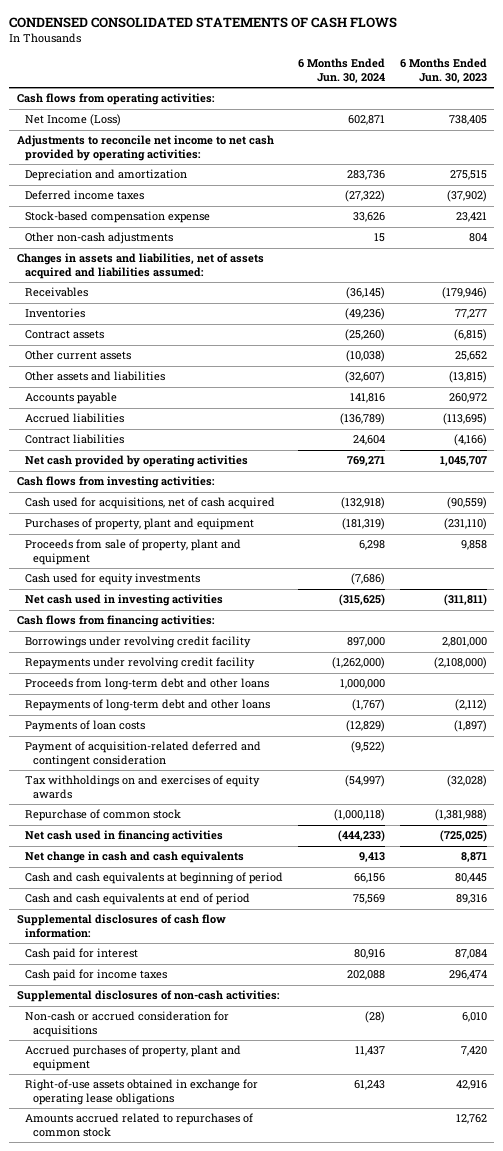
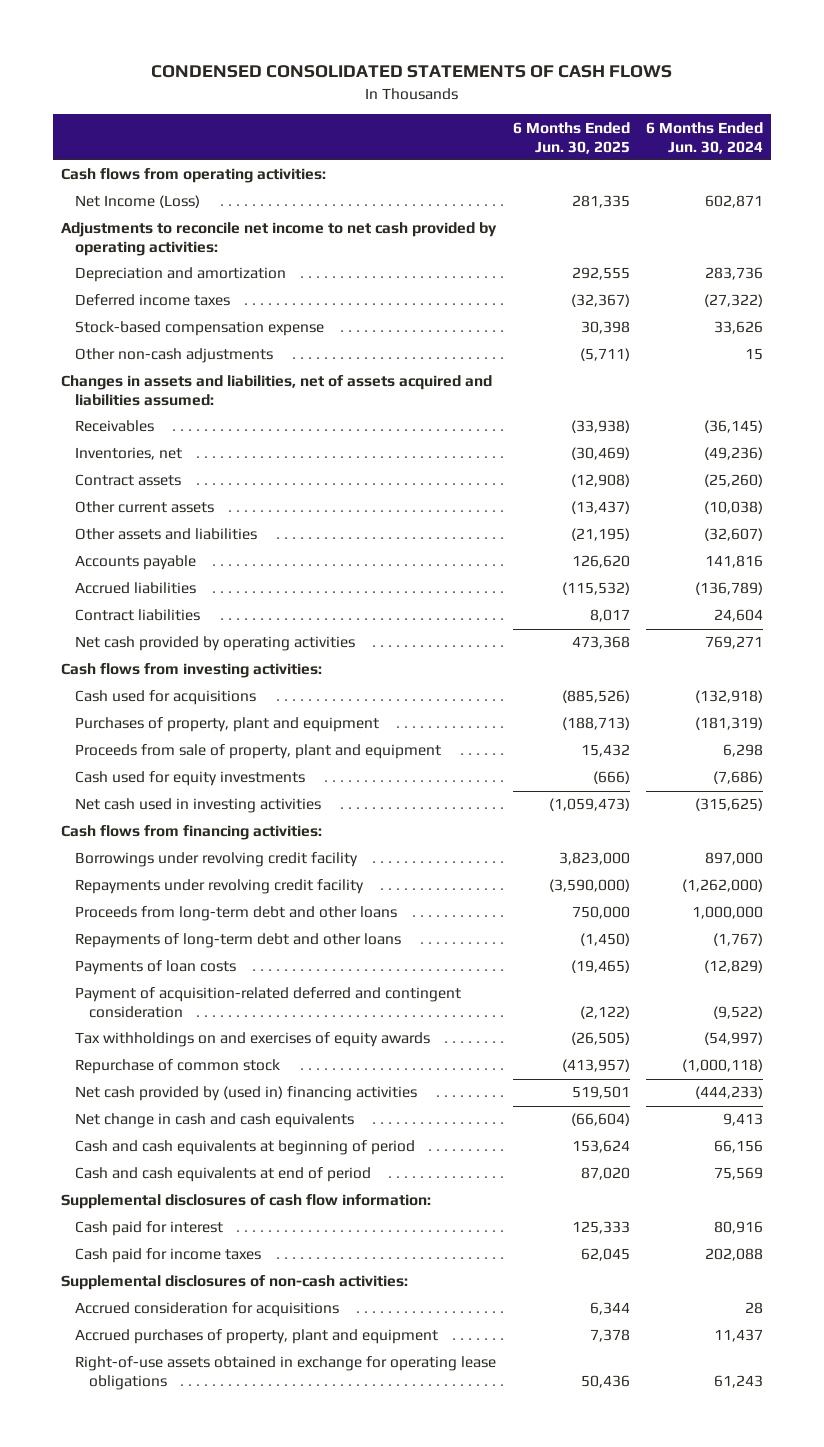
- | 6 Months Ended Jun. 30, 2024 | 6 Months Ended Jun. 30, 2023
+ | 6 Months Ended Jun. 30, 2025 | 6 Months Ended Jun. 30, 2024
- Inventories | (49,236) | 77,277
+ Inventories, net | (30,469) | (49,236)
- Cash used for acquisitions, net of cash acquired | (132,918) | (90,559)
+ Cash used for acquisitions | (885,526) | (132,918)
- Net cash used in financing activities | (444,233) | (725,025)
+ Net cash provided by (used in) financing activities | 519,501 | (444,233)
- Non-cash or accrued consideration for acquisitions | (28) | 6,010
+ Accrued consideration for acquisitions | 6,344 | 28
- Amounts accrued related to repurchases of common stock | | 12,762

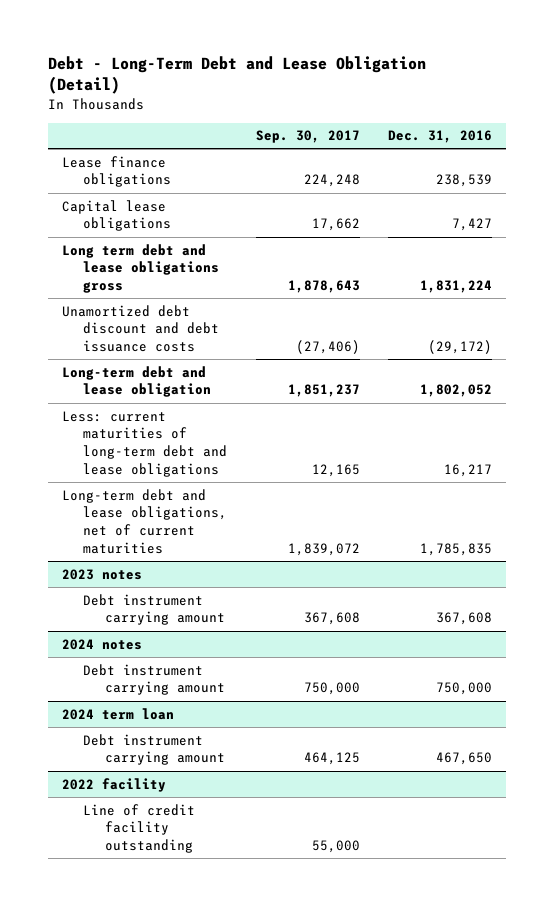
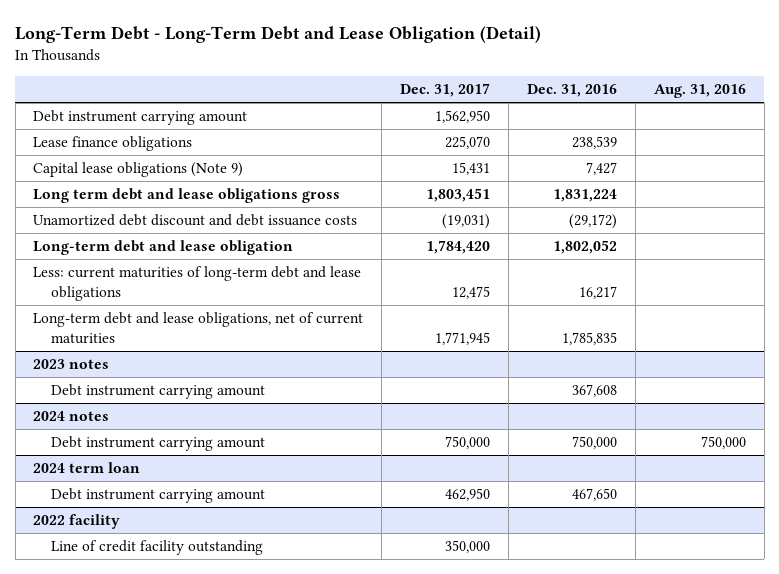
- Debt - Long-Term Debt and Lease Obligation (Detail)
+ Long-Term Debt - Long-Term Debt and Lease Obligation (Detail)
- | Sep. 30, 2017 | Dec. 31, 2016
+ | Dec. 31, 2017 | Dec. 31, 2016 | Aug. 31, 2016
+ Debt instrument carrying amount | 1,562,950 | |
- Capital lease obligations | 17,662 | 7,427
+ Capital lease obligations (Note 9) | 15,431 | 7,427 |

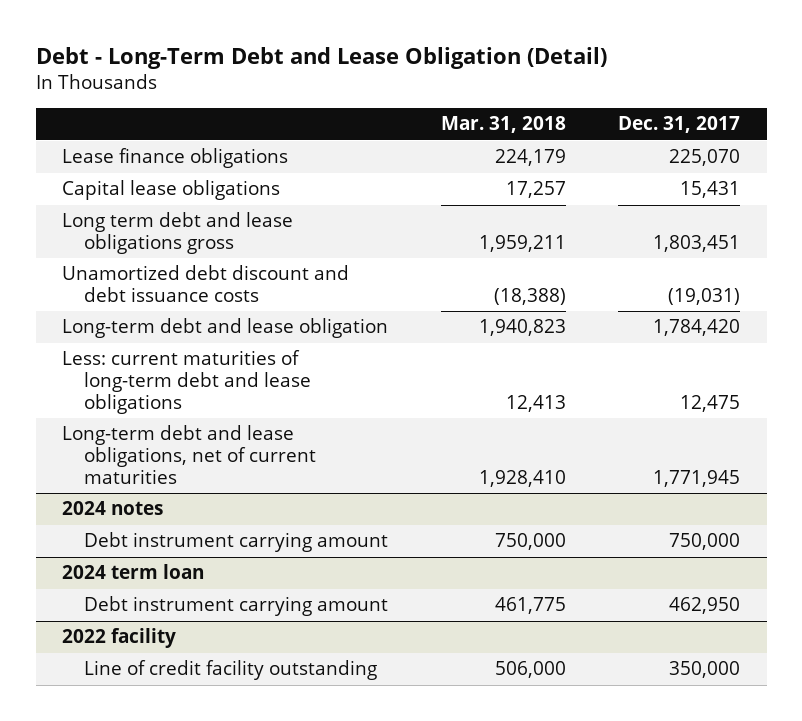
- Long-Term Debt - Long-Term Debt and Lease Obligation (Detail)
+ Debt - Long-Term Debt and Lease Obligation (Detail)
- | Dec. 31, 2017 | Dec. 31, 2016 | Aug. 31, 2016
+ | Mar. 31, 2018 | Dec. 31, 2017
- Debt instrument carrying amount | 1,562,950 | |
- Capital lease obligations (Note 9) | 15,431 | 7,427 |
+ Capital lease obligations | 17,257 | 15,431
- 2023 notes
- Debt instrument carrying amount | | 367,608 |

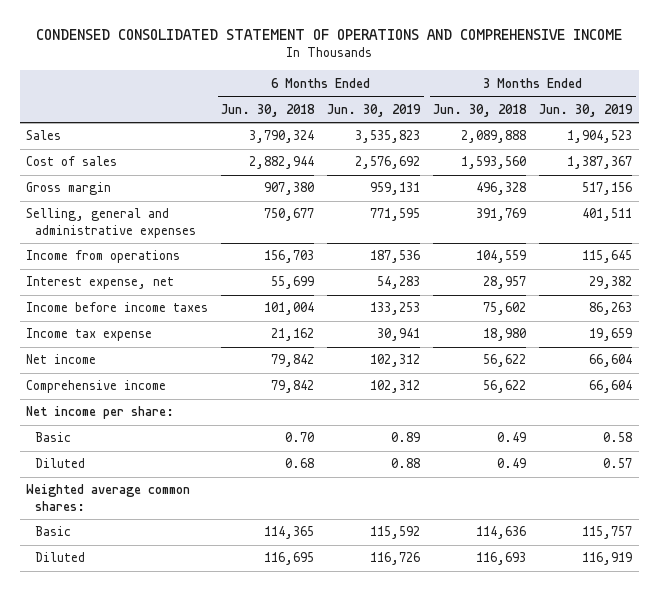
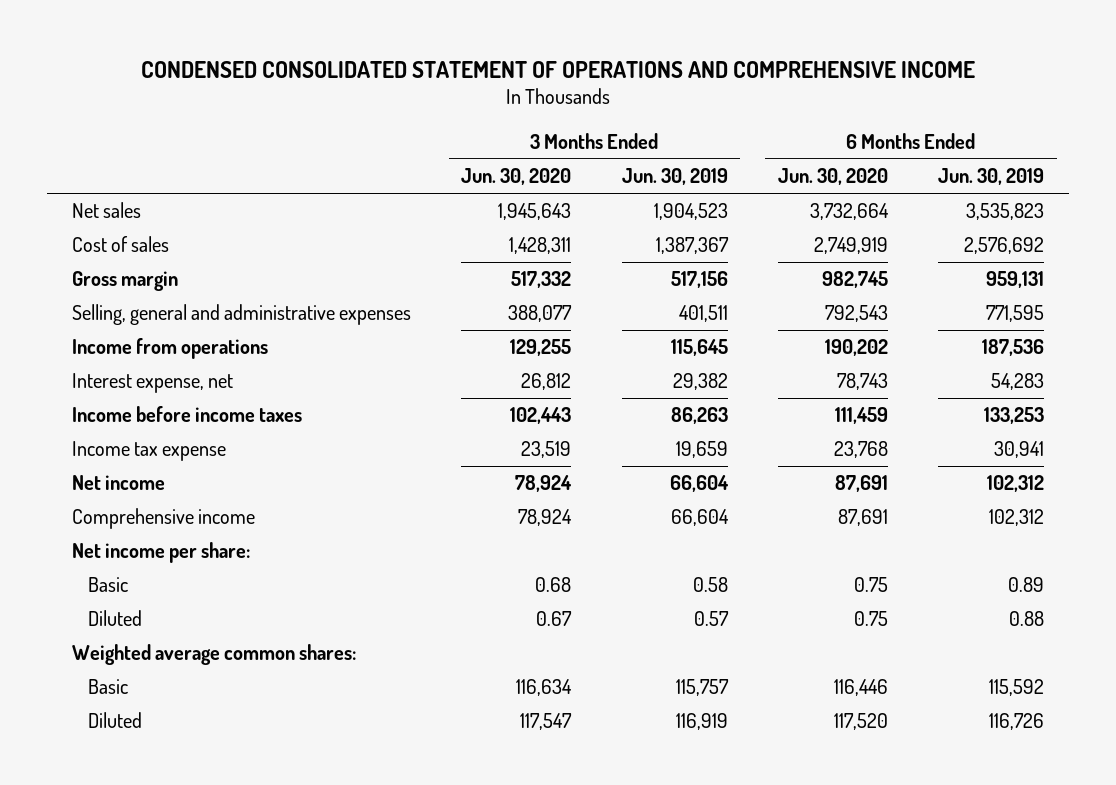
- | 6 Months Ended Jun. 30, 2018 | 6 Months Ended Jun. 30, 2019 | 3 Months Ended Jun. 30, 2018 | 3 Months Ended Jun. 30, 2019
+ | 3 Months Ended Jun. 30, 2020 | 3 Months Ended Jun. 30, 2019 | 6 Months Ended Jun. 30, 2020 | 6 Months Ended Jun. 30, 2019
- Sales | 3,790,324 | 3,535,823 | 2,089,888 | 1,904,523
+ Net sales | 1,945,643 | 1,904,523 | 3,732,664 | 3,535,823

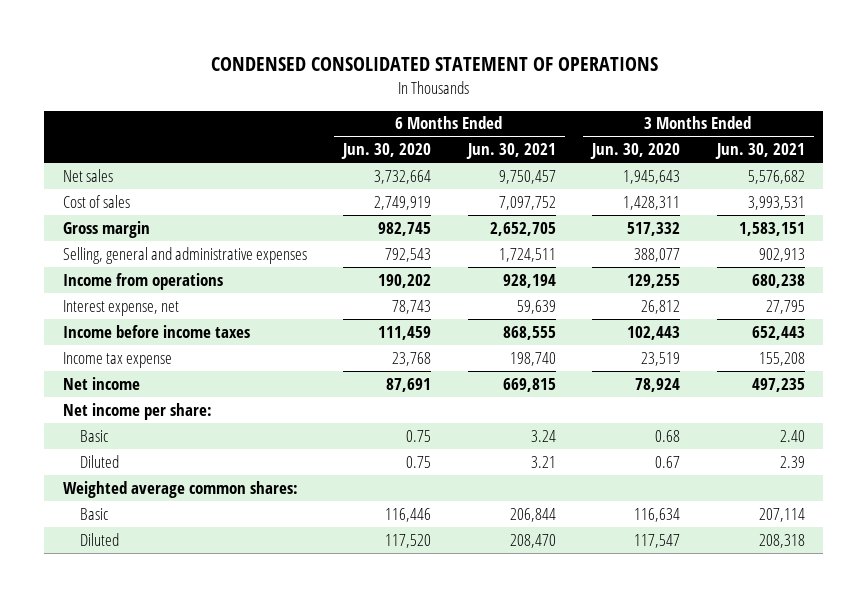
- CONDENSED CONSOLIDATED STATEMENT OF OPERATIONS AND COMPREHENSIVE INCOME
+ CONDENSED CONSOLIDATED STATEMENT OF OPERATIONS
- | 3 Months Ended Jun. 30, 2020 | 3 Months Ended Jun. 30, 2019 | 6 Months Ended Jun. 30, 2020 | 6 Months Ended Jun. 30, 2019
+ | 6 Months Ended Jun. 30, 2020 | 6 Months Ended Jun. 30, 2021 | 3 Months Ended Jun. 30, 2020 | 3 Months Ended Jun. 30, 2021
- Comprehensive income | 78,924 | 66,604 | 87,691 | 102,312

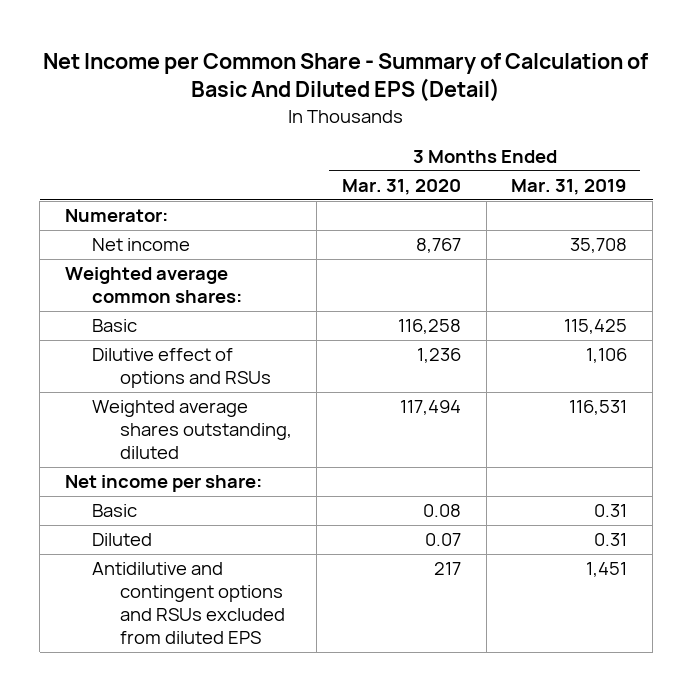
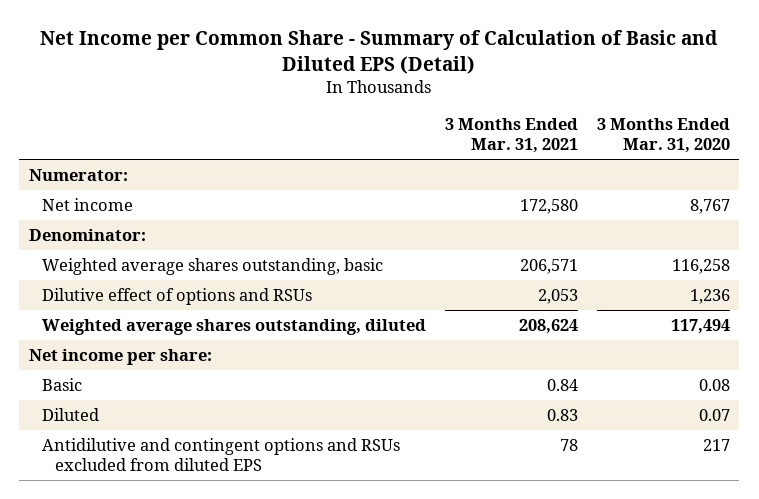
- Net Income per Common Share - Summary of Calculation of Basic And Diluted EPS (Detail)
+ Net Income per Common Share - Summary of Calculation of Basic and Diluted EPS (Detail)
- | 3 Months Ended Mar. 31, 2020 | 3 Months Ended Mar. 31, 2019
+ | 3 Months Ended Mar. 31, 2021 | 3 Months Ended Mar. 31, 2020
- Weighted average common shares:
- Basic | 116,258 | 115,425
+ Denominator:
+ Weighted average shares outstanding, basic | 206,571 | 116,258

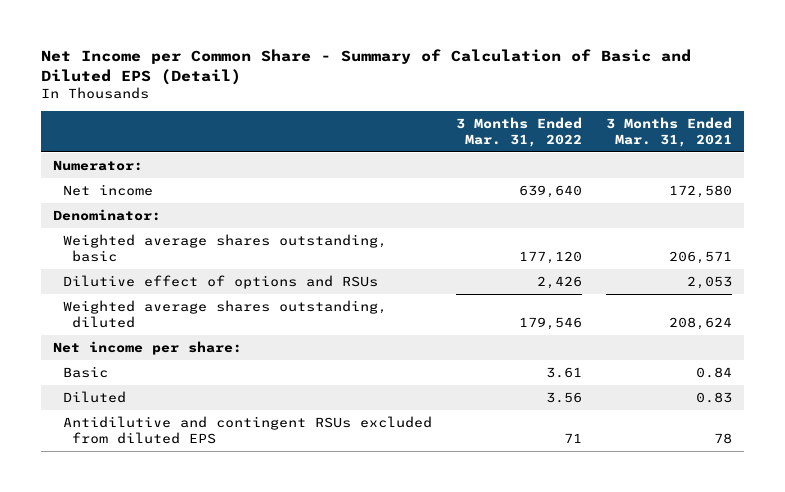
- | 3 Months Ended Mar. 31, 2021 | 3 Months Ended Mar. 31, 2020
+ | 3 Months Ended Mar. 31, 2022 | 3 Months Ended Mar. 31, 2021
- Antidilutive and contingent options and RSUs excluded from diluted EPS | 78 | 217
+ Antidilutive and contingent RSUs excluded from diluted EPS | 71 | 78

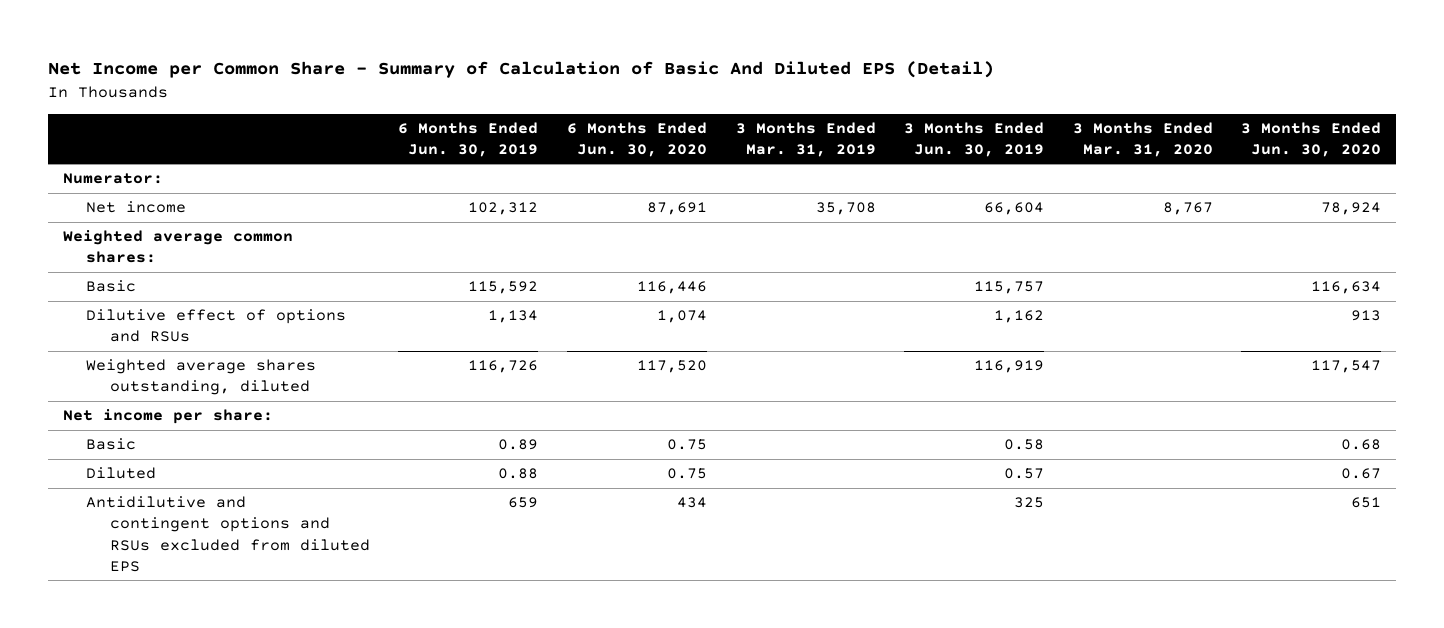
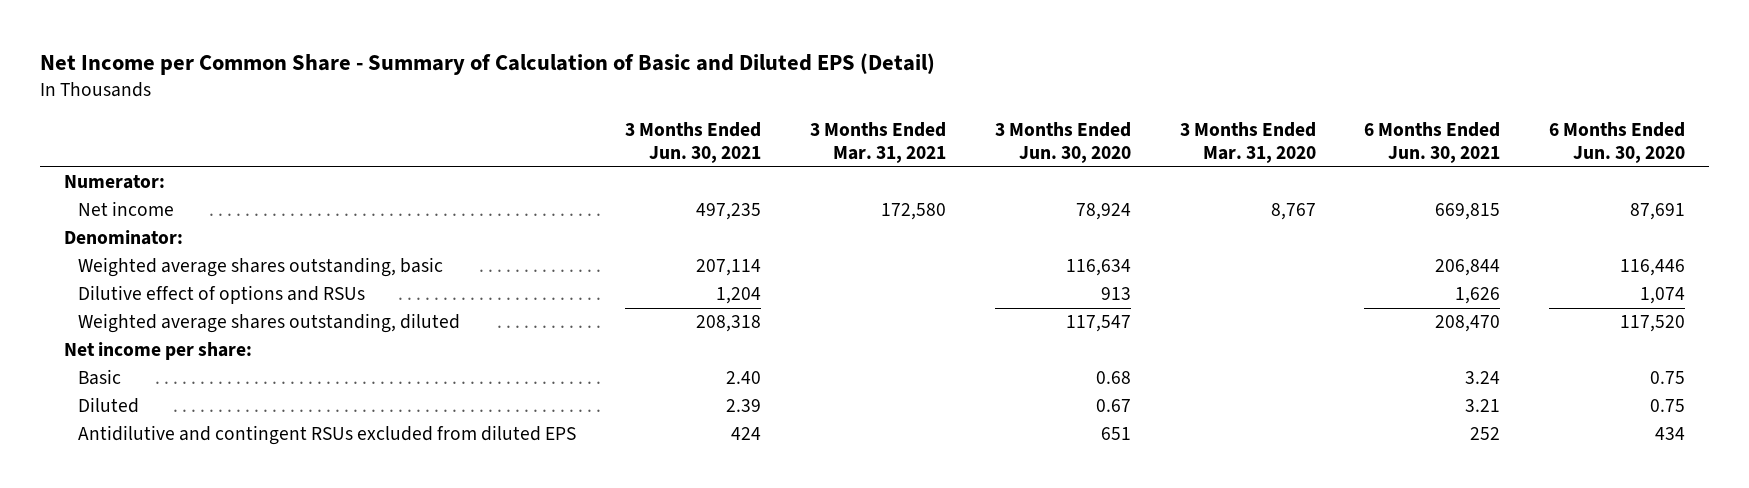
- Net Income per Common Share - Summary of Calculation of Basic And Diluted EPS (Detail)
+ Net Income per Common Share - Summary of Calculation of Basic and Diluted EPS (Detail)
- | 6 Months Ended Jun. 30, 2019 | 6 Months Ended Jun. 30, 2020 | 3 Months Ended Mar. 31, 2019 | 3 Months Ended Jun. 30, 2019 | 3 Months Ended Mar. 31, 2020 | 3 Months Ended Jun. 30, 2020
+ | 3 Months Ended Jun. 30, 2021 | 3 Months Ended Mar. 31, 2021 | 3 Months Ended Jun. 30, 2020 | 3 Months Ended Mar. 31, 2020 | 6 Months Ended Jun. 30, 2021 | 6 Months Ended Jun. 30, 2020
- Weighted average common shares:
- Basic | 115,592 | 116,446 | | 115,757 | | 116,634
+ Denominator:
+ Weighted average shares outstanding, basic | 207,114 | | 116,634 | | 206,844 | 116,446
- Antidilutive and contingent options and RSUs excluded from diluted EPS | 659 | 434 | | 325 | | 651
+ Antidilutive and contingent RSUs excluded from diluted EPS | 424 | | 651 | | 252 | 434

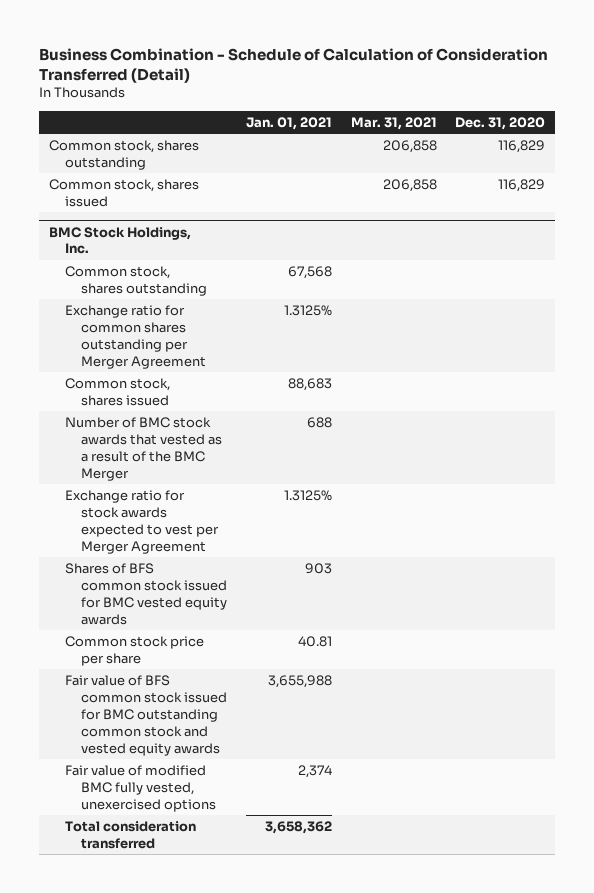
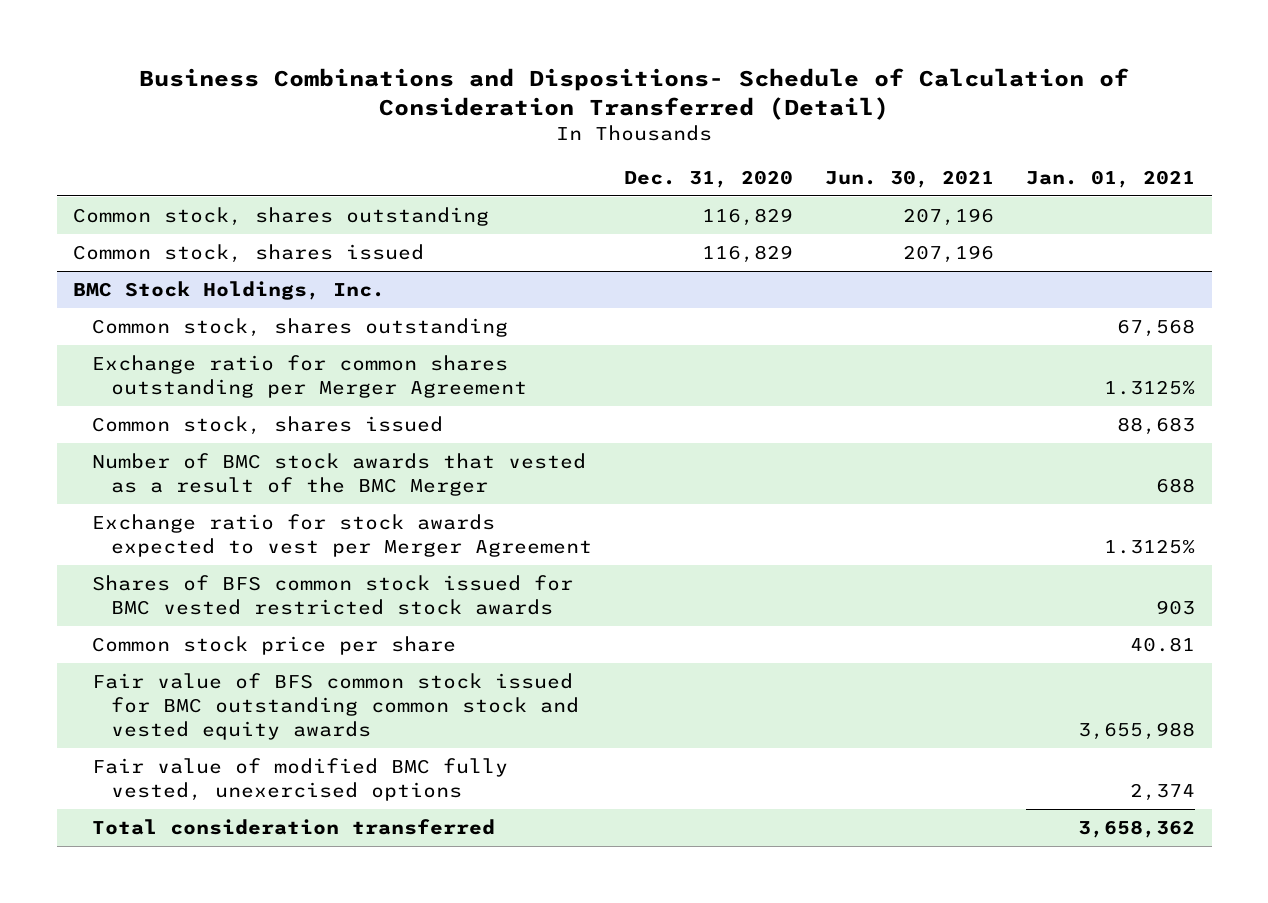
- Business Combination - Schedule of Calculation of Consideration Transferred (Detail)
+ Business Combinations and Dispositions- Schedule of Calculation of Consideration Transferred (Detail)
- | Jan. 01, 2021 | Mar. 31, 2021 | Dec. 31, 2020
+ | Dec. 31, 2020 | Jun. 30, 2021 | Jan. 01, 2021
@ BMC Stock Holdings, Inc.
- Shares of BFS common stock issued for BMC vested equity awards | 903 | |
+ Shares of BFS common stock issued for BMC vested restricted stock awards | | | 903

